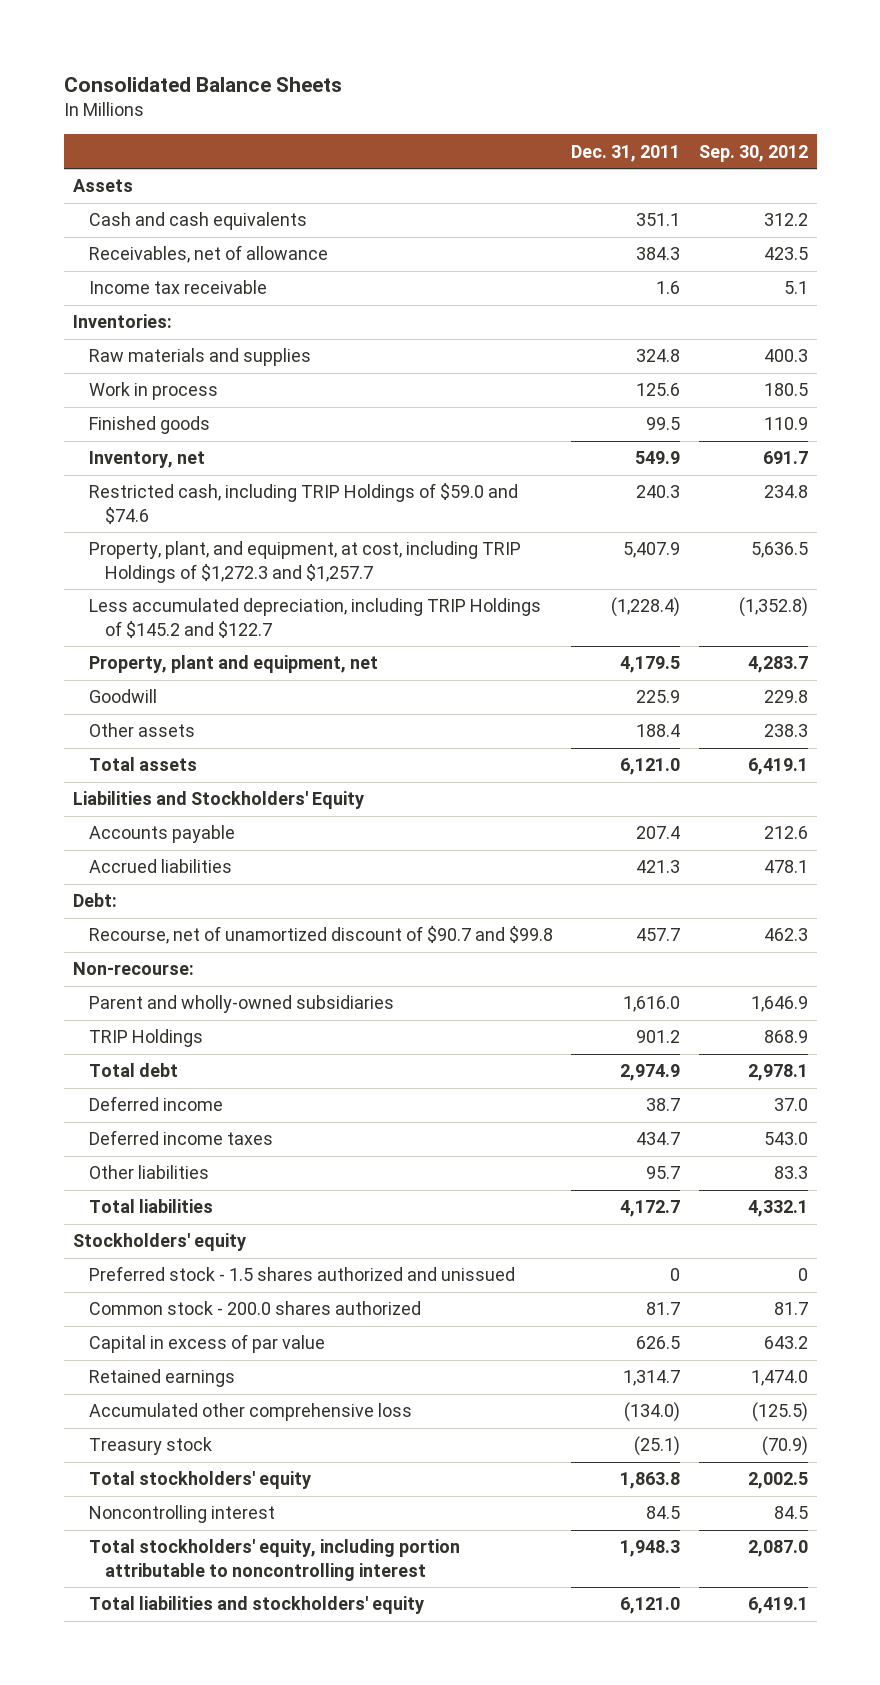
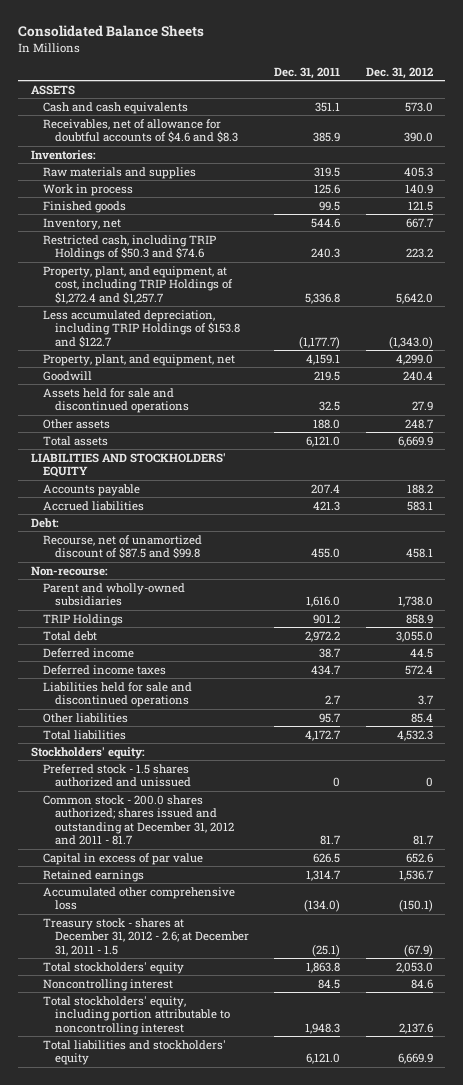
- | Dec. 31, 2011 | Sep. 30, 2012
+ | Dec. 31, 2011 | Dec. 31, 2012
- Assets
+ ASSETS
- Receivables, net of allowance | 384.3 | 423.5
- Income tax receivable | 1.6 | 5.1
+ Receivables, net of allowance for doubtful accounts of $4.6 and $8.3 | 385.9 | 390.0
- Raw materials and supplies | 324.8 | 400.3
+ Raw materials and supplies | 319.5 | 405.3
- Inventory, net | 549.9 | 691.7
- Restricted cash, including TRIP Holdings of $59.0 and $74.6 | 240.3 | 234.8
- Property, plant, and equipment, at cost, including TRIP Holdings of $1,272.3 and $1,257.7 | 5,407.9 | 5,636.5
- Less accumulated depreciation, including TRIP Holdings of $145.2 and $122.7 | (1,228.4) | (1,352.8)
- Property, plant and equipment, net | 4,179.5 | 4,283.7
- Goodwill | 225.9 | 229.8
- Other assets | 188.4 | 238.3
+ Inventory, net | 544.6 | 667.7
+ Restricted cash, including TRIP Holdings of $50.3 and $74.6 | 240.3 | 223.2
+ Property, plant, and equipment, at cost, including TRIP Holdings of $1,272.4 and $1,257.7 | 5,336.8 | 5,642.0
+ Less accumulated depreciation, including TRIP Holdings of $153.8 and $122.7 | (1,177.7) | (1,343.0)
+ Property, plant, and equipment, net | 4,159.1 | 4,299.0
+ Goodwill | 219.5 | 240.4
+ Assets held for sale and discontinued operations | 32.5 | 27.9
+ Other assets | 188.0 | 248.7
- Liabilities and Stockholders' Equity
+ LIABILITIES AND STOCKHOLDERS' EQUITY
- Recourse, net of unamortized discount of $90.7 and $99.8 | 457.7 | 462.3
+ Recourse, net of unamortized discount of $87.5 and $99.8 | 455.0 | 458.1
- Total debt | 2,974.9 | 2,978.1
+ Total debt | 2,972.2 | 3,055.0
+ Liabilities held for sale and discontinued operations | 2.7 | 3.7
- Stockholders' equity
+ Stockholders' equity:
- Common stock - 200.0 shares authorized | 81.7 | 81.7
+ Common stock - 200.0 shares authorized; shares issued and outstanding at December 31, 2012 and 2011 - 81.7 | 81.7 | 81.7
- Treasury stock | (25.1) | (70.9)
+ Treasury stock - shares at December 31, 2012 - 2.6; at December 31, 2011 - 1.5 | (25.1) | (67.9)

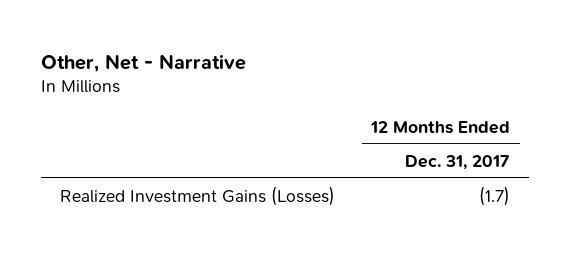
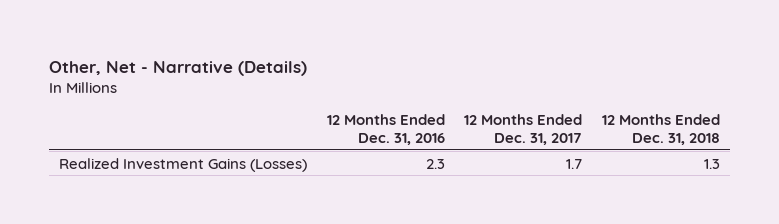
- Other, Net - Narrative
+ Other, Net - Narrative (Details)
- | 12 Months Ended Dec. 31, 2017
+ | 12 Months Ended Dec. 31, 2016 | 12 Months Ended Dec. 31, 2017 | 12 Months Ended Dec. 31, 2018
- Realized Investment Gains (Losses) | (1.7)
+ Realized Investment Gains (Losses) | 2.3 | 1.7 | 1.3

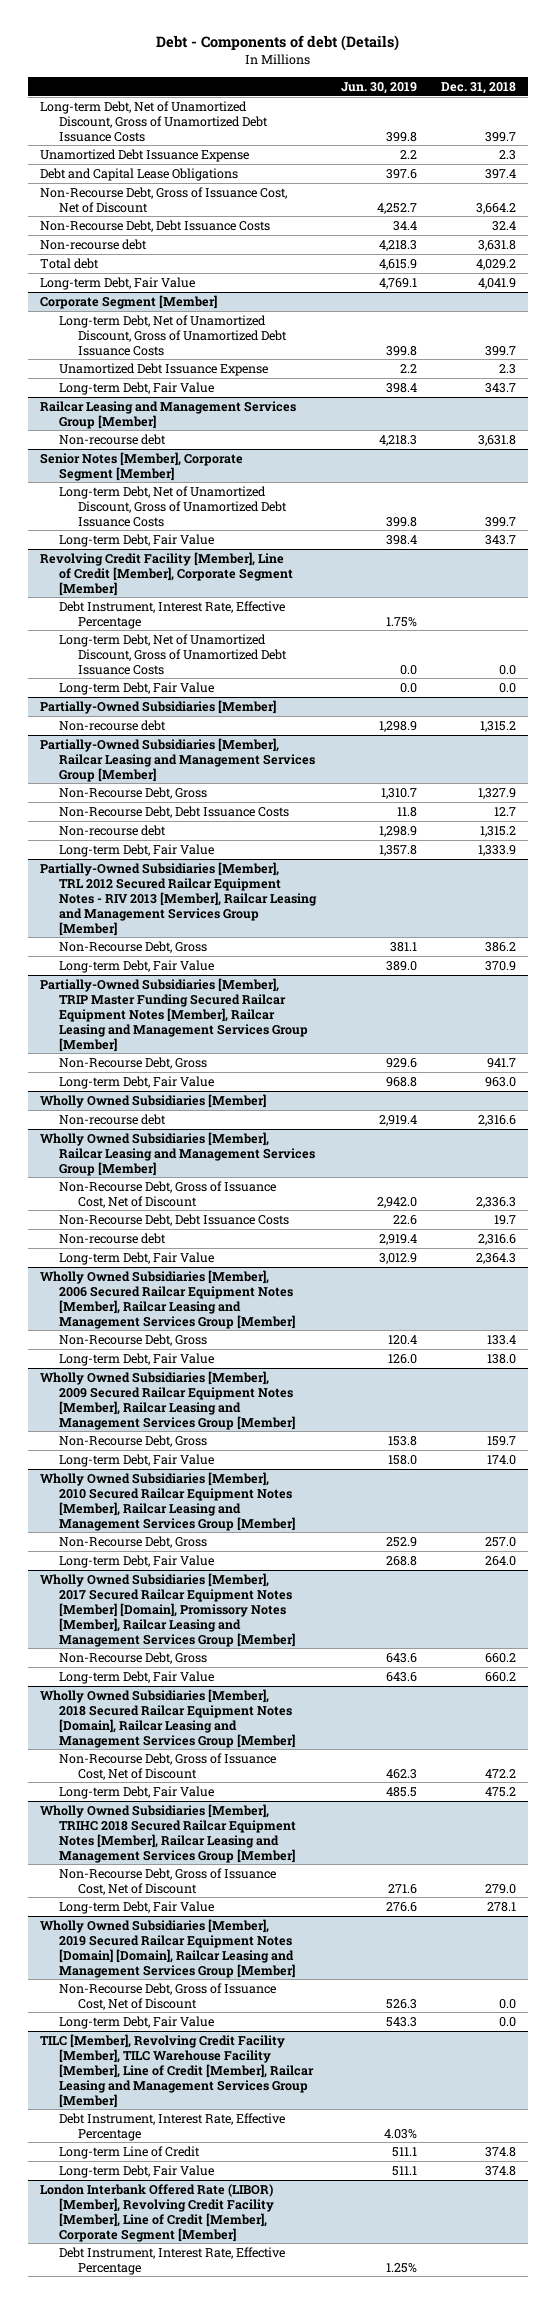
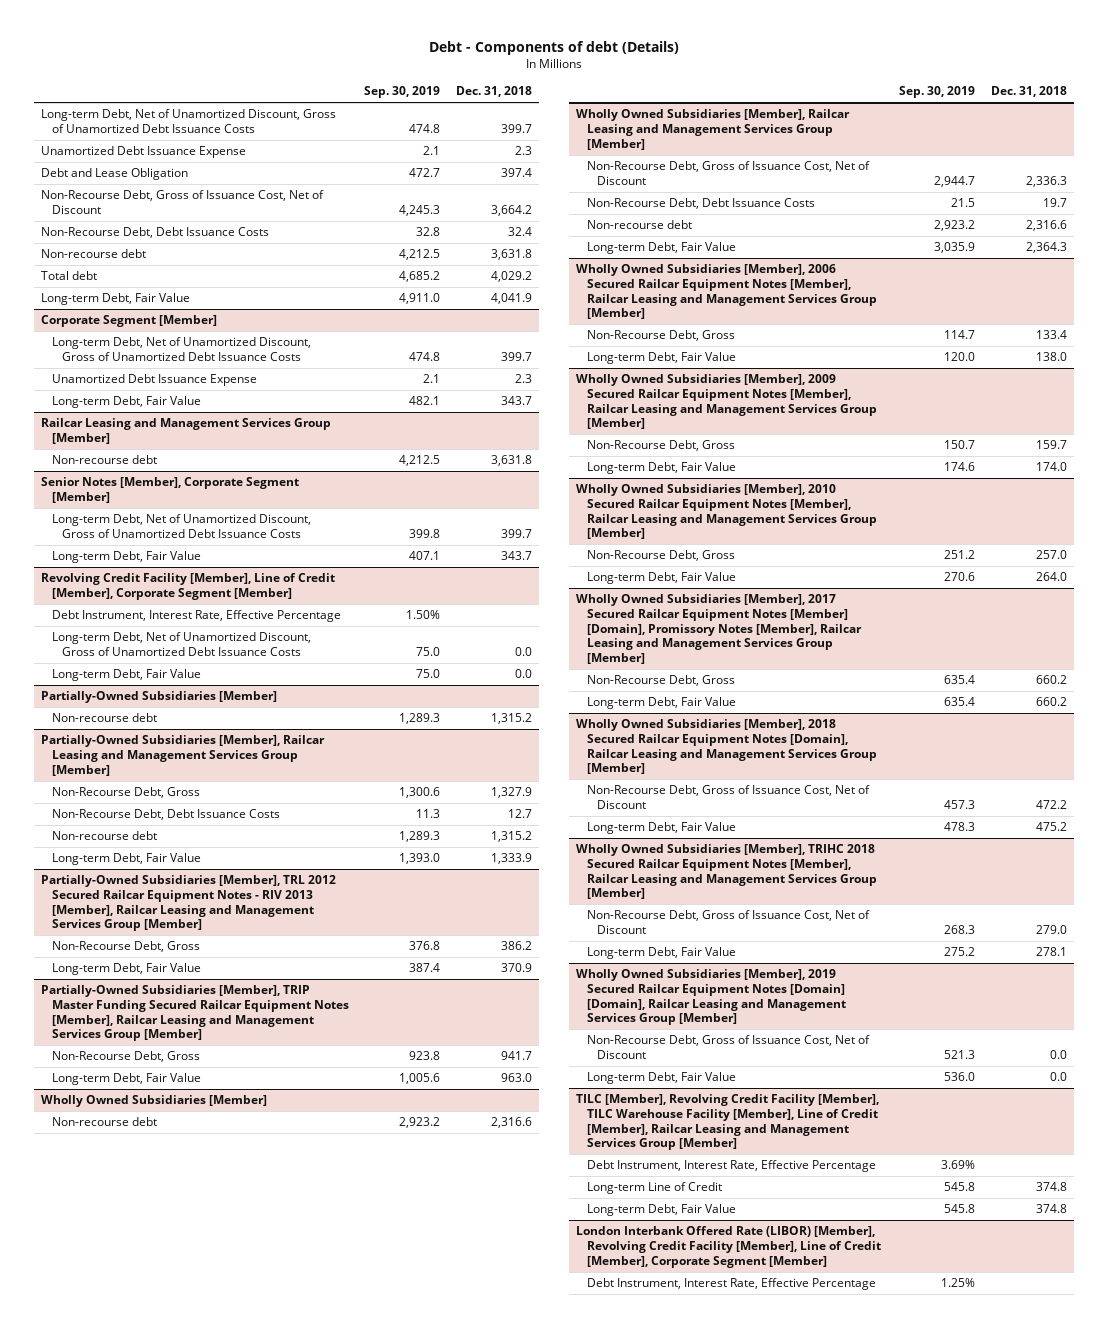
- | Jun. 30, 2019 | Dec. 31, 2018
+ | Sep. 30, 2019 | Dec. 31, 2018
- Debt and Capital Lease Obligations | 397.6 | 397.4
+ Debt and Lease Obligation | 472.7 | 397.4

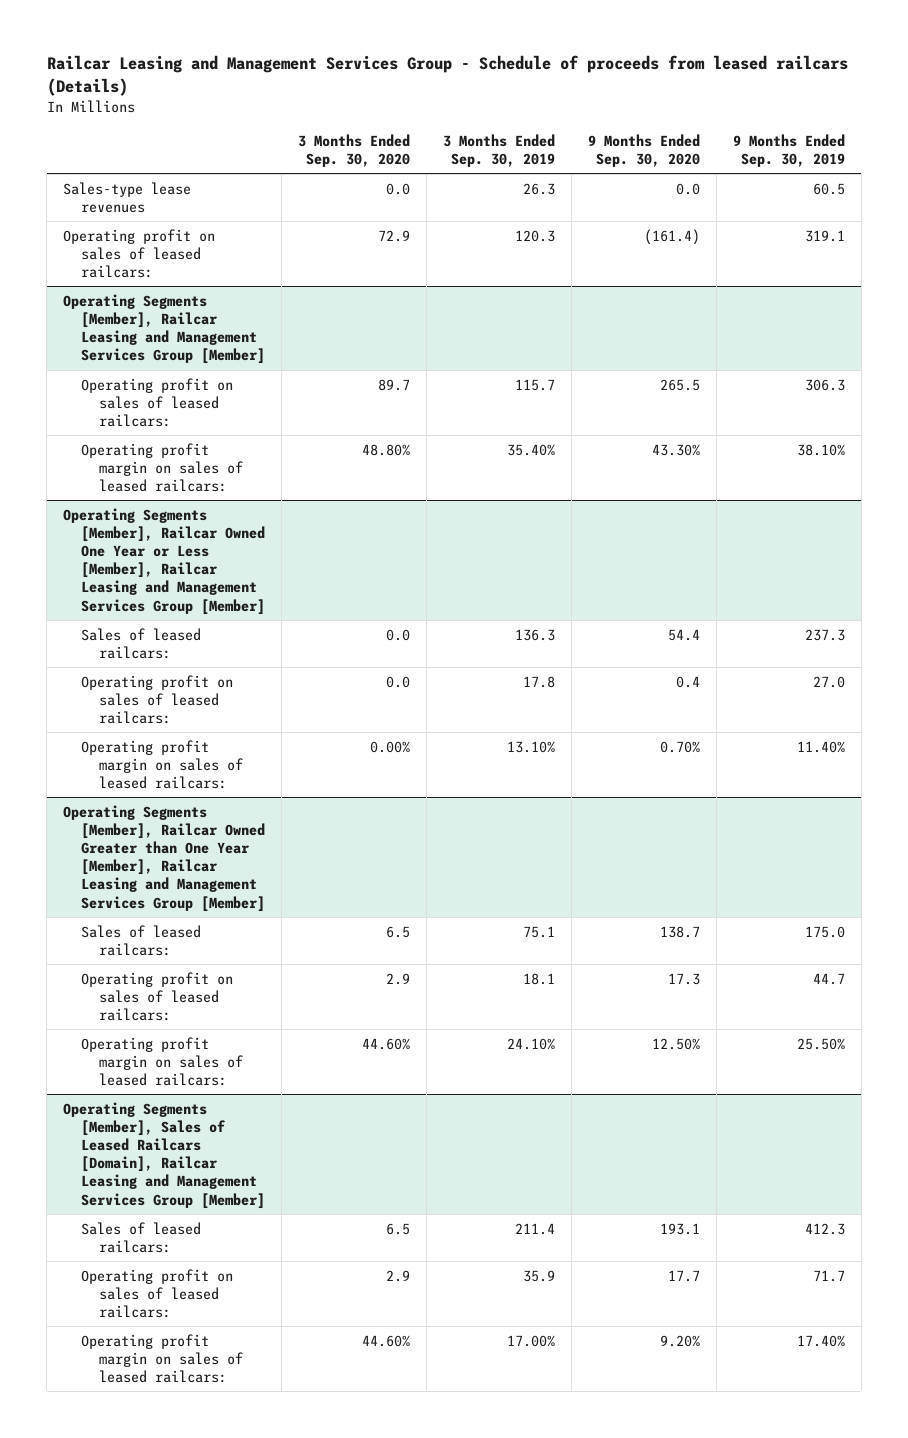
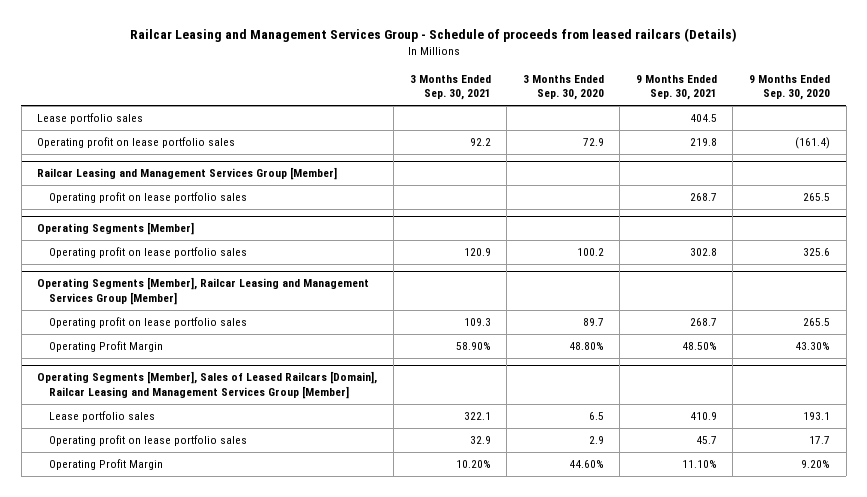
- | 3 Months Ended Sep. 30, 2020 | 3 Months Ended Sep. 30, 2019 | 9 Months Ended Sep. 30, 2020 | 9 Months Ended Sep. 30, 2019
+ | 3 Months Ended Sep. 30, 2021 | 3 Months Ended Sep. 30, 2020 | 9 Months Ended Sep. 30, 2021 | 9 Months Ended Sep. 30, 2020
- Sales-type lease revenues | 0.0 | 26.3 | 0.0 | 60.5
- Operating profit on sales of leased railcars: | 72.9 | 120.3 | (161.4) | 319.1
+ Lease portfolio sales | | | 404.5 |
+ Operating profit on lease portfolio sales | 92.2 | 72.9 | 219.8 | (161.4)
+ Railcar Leasing and Management Services Group [Member]
+ Operating profit on lease portfolio sales | | | 268.7 | 265.5
+ Operating Segments [Member]
+ Operating profit on lease portfolio sales | 120.9 | 100.2 | 302.8 | 325.6
@ Operating Segments [Member], Railcar Leasing and Management Services Group [Member]
- Operating profit on sales of leased railcars: | 89.7 | 115.7 | 265.5 | 306.3
- Operating profit margin on sales of leased railcars: | 48.80% | 35.40% | 43.30% | 38.10%
- Operating Segments [Member], Railcar Owned One Year or Less [Member], Railcar Leasing and Management Services Group [Member]
- Sales of leased railcars: | 0.0 | 136.3 | 54.4 | 237.3
- Operating profit on sales of leased railcars: | 0.0 | 17.8 | 0.4 | 27.0
- Operating profit margin on sales of leased railcars: | 0.00% | 13.10% | 0.70% | 11.40%
- Operating Segments [Member], Railcar Owned Greater than One Year [Member], Railcar Leasing and Management Services Group [Member]
- Sales of leased railcars: | 6.5 | 75.1 | 138.7 | 175.0
- Operating profit on sales of leased railcars: | 2.9 | 18.1 | 17.3 | 44.7
- Operating profit margin on sales of leased railcars: | 44.60% | 24.10% | 12.50% | 25.50%
@ Operating Segments [Member], Railcar Leasing and Management Services Group [Member]
+ Operating profit on lease portfolio sales | 109.3 | 89.7 | 268.7 | 265.5
+ Operating Profit Margin | 58.90% | 48.80% | 48.50% | 43.30%
@ Operating Segments [Member], Sales of Leased Railcars [Domain], Railcar Leasing and Management Services Group [Member]
- Sales of leased railcars: | 6.5 | 211.4 | 193.1 | 412.3
- Operating profit on sales of leased railcars: | 2.9 | 35.9 | 17.7 | 71.7
- Operating profit margin on sales of leased railcars: | 44.60% | 17.00% | 9.20% | 17.40%
+ Lease portfolio sales | 322.1 | 6.5 | 410.9 | 193.1
+ Operating profit on lease portfolio sales | 32.9 | 2.9 | 45.7 | 17.7
+ Operating Profit Margin | 10.20% | 44.60% | 11.10% | 9.20%

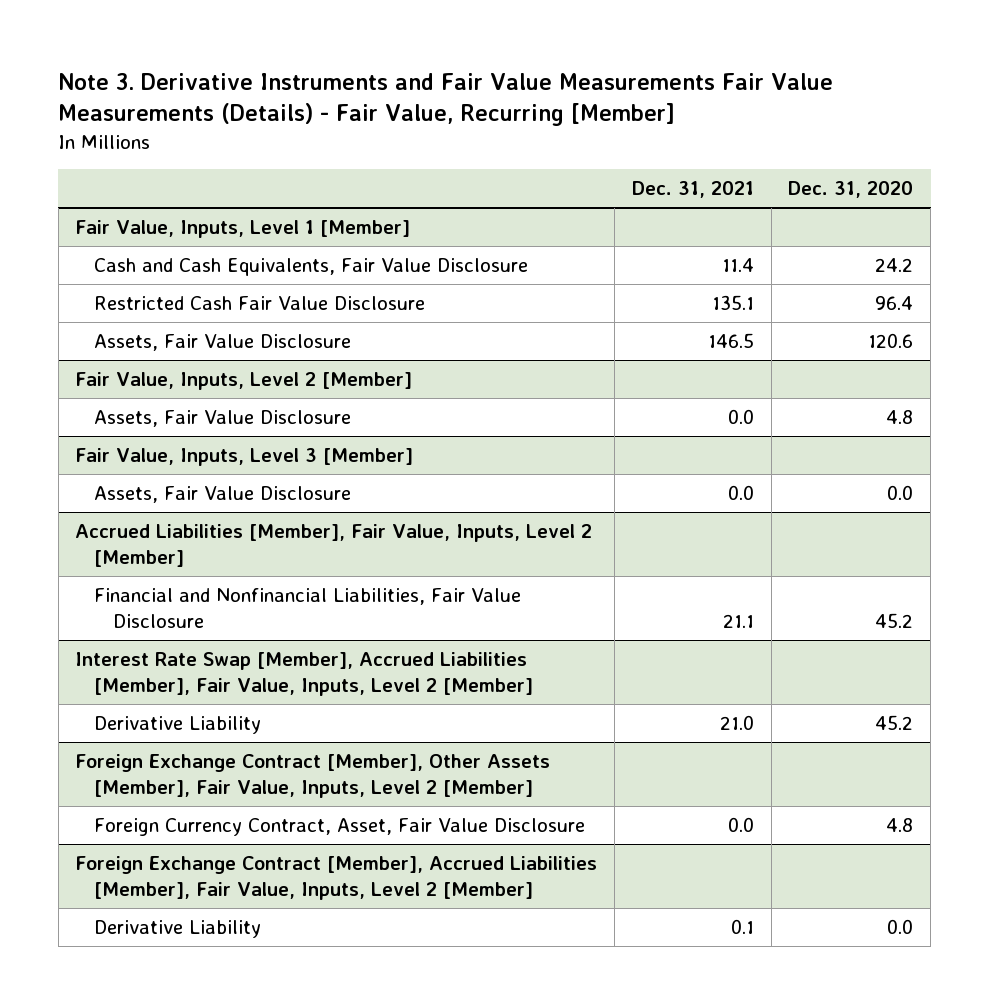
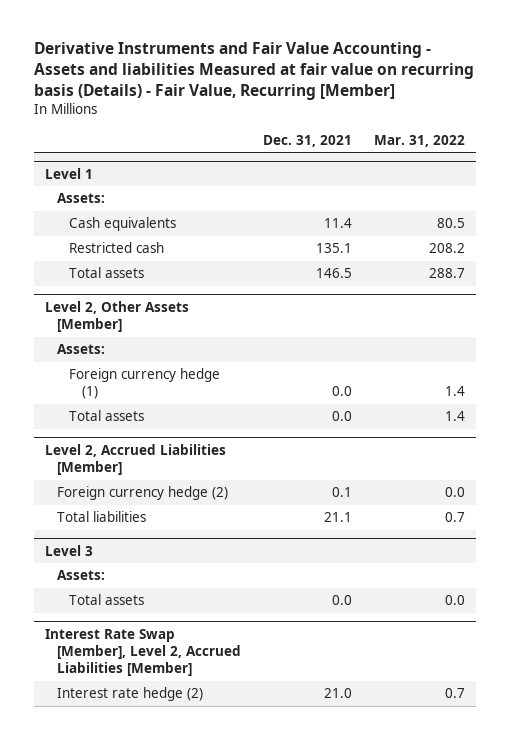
- Note 3. Derivative Instruments and Fair Value Measurements Fair Value Measurements (Details) - Fair Value, Recurring [Member]
+ Derivative Instruments and Fair Value Accounting - Assets and liabilities Measured at fair value on recurring basis (Details) - Fair Value, Recurring [Member]
- | Dec. 31, 2021 | Dec. 31, 2020
+ | Dec. 31, 2021 | Mar. 31, 2022
- Fair Value, Inputs, Level 1 [Member]
- Cash and Cash Equivalents, Fair Value Disclosure | 11.4 | 24.2
- Restricted Cash Fair Value Disclosure | 135.1 | 96.4
- Assets, Fair Value Disclosure | 146.5 | 120.6
- Fair Value, Inputs, Level 2 [Member]
- Assets, Fair Value Disclosure | 0.0 | 4.8
- Fair Value, Inputs, Level 3 [Member]
- Assets, Fair Value Disclosure | 0.0 | 0.0
- Accrued Liabilities [Member], Fair Value, Inputs, Level 2 [Member]
- Financial and Nonfinancial Liabilities, Fair Value Disclosure | 21.1 | 45.2
- Interest Rate Swap [Member], Accrued Liabilities [Member], Fair Value, Inputs, Level 2 [Member]
- Derivative Liability | 21.0 | 45.2
- Foreign Exchange Contract [Member], Other Assets [Member], Fair Value, Inputs, Level 2 [Member]
- Foreign Currency Contract, Asset, Fair Value Disclosure | 0.0 | 4.8
- Foreign Exchange Contract [Member], Accrued Liabilities [Member], Fair Value, Inputs, Level 2 [Member]
- Derivative Liability | 0.1 | 0.0
+ Level 1
+ Assets:
+ Cash equivalents | 11.4 | 80.5
+ Restricted cash | 135.1 | 208.2
+ Total assets | 146.5 | 288.7
+ Level 2, Other Assets [Member]
+ Assets:
+ Foreign currency hedge (1) | 0.0 | 1.4
+ Total assets | 0.0 | 1.4
+ Level 2, Accrued Liabilities [Member]
+ Foreign currency hedge (2) | 0.1 | 0.0
+ Total liabilities | 21.1 | 0.7
+ Level 3
+ Assets:
+ Total assets | 0.0 | 0.0
+ Interest Rate Swap [Member], Level 2, Accrued Liabilities [Member]
+ Interest rate hedge (2) | 21.0 | 0.7

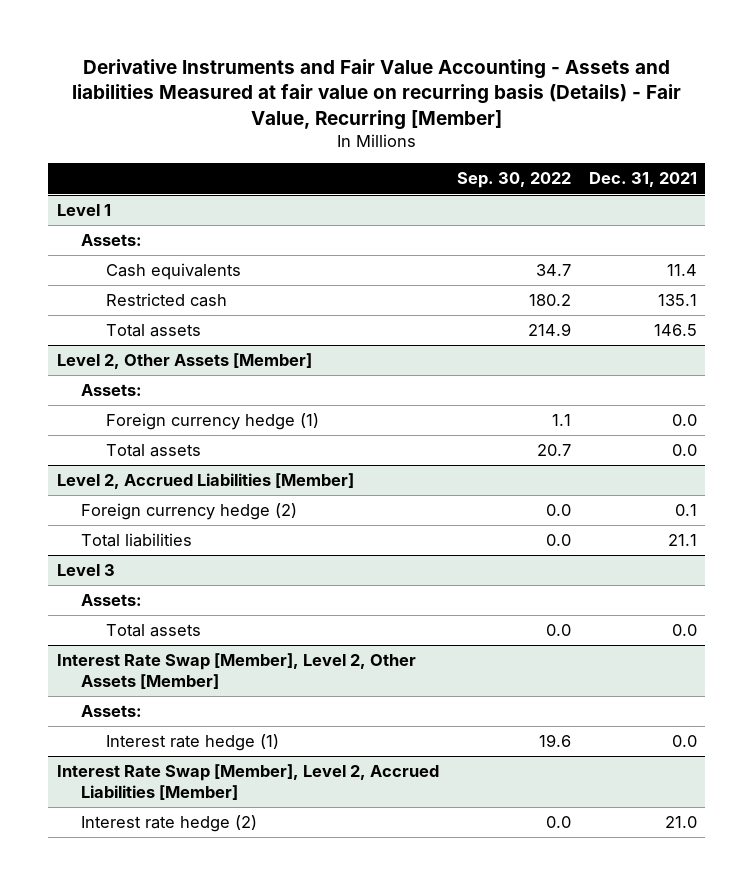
- | Dec. 31, 2021 | Mar. 31, 2022
+ | Sep. 30, 2022 | Dec. 31, 2021
+ Interest Rate Swap [Member], Level 2, Other Assets [Member]
+ Assets:
+ Interest rate hedge (1) | 19.6 | 0.0

